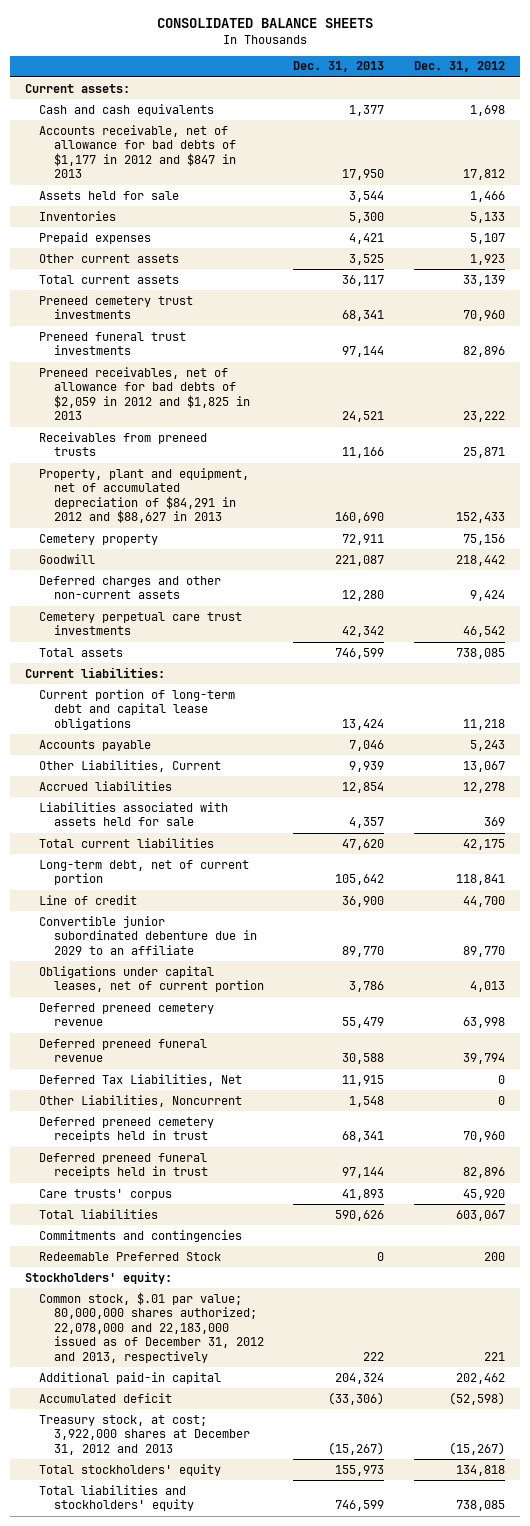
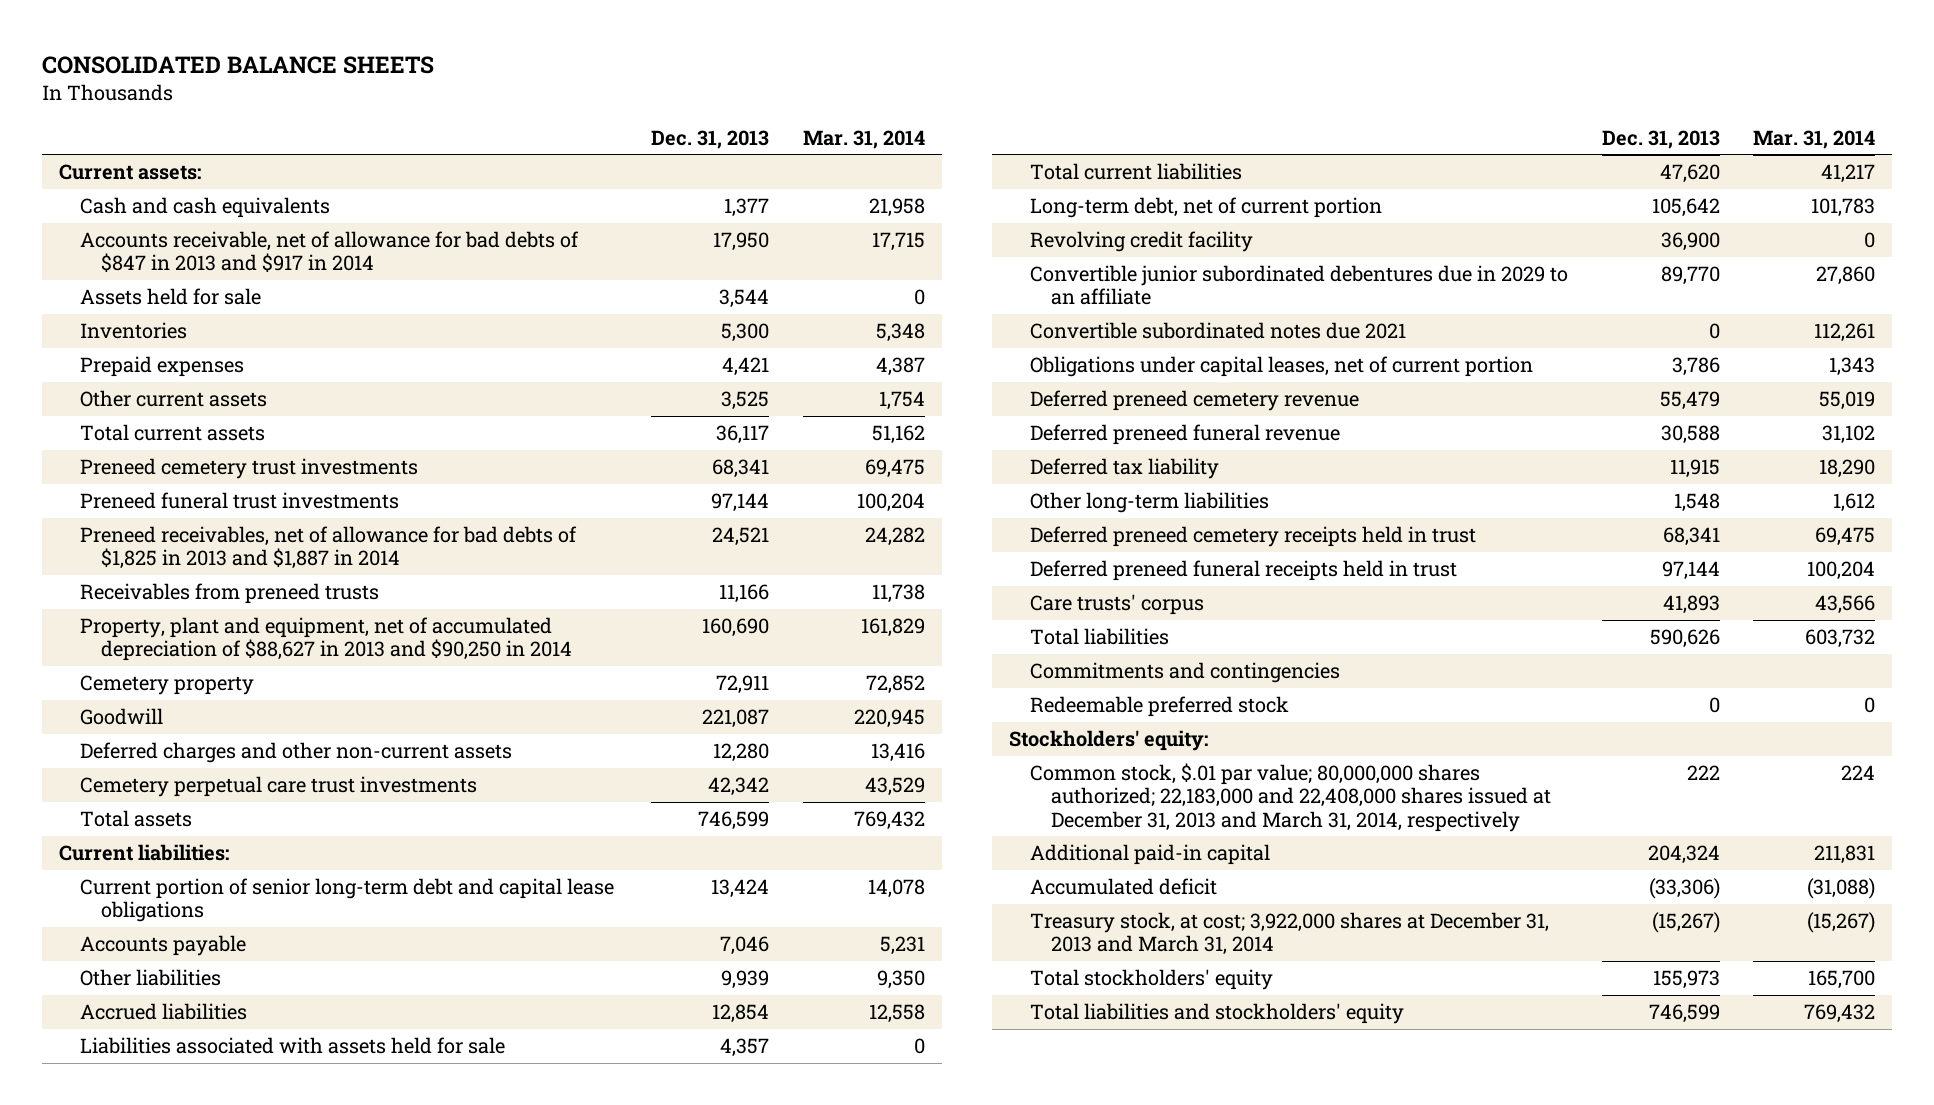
- | Dec. 31, 2013 | Dec. 31, 2012
+ | Dec. 31, 2013 | Mar. 31, 2014
- Accounts receivable, net of allowance for bad debts of $1,177 in 2012 and $847 in 2013 | 17,950 | 17,812
+ Accounts receivable, net of allowance for bad debts of $847 in 2013 and $917 in 2014 | 17,950 | 17,715
- Preneed receivables, net of allowance for bad debts of $2,059 in 2012 and $1,825 in 2013 | 24,521 | 23,222
+ Preneed receivables, net of allowance for bad debts of $1,825 in 2013 and $1,887 in 2014 | 24,521 | 24,282
- Property, plant and equipment, net of accumulated depreciation of $84,291 in 2012 and $88,627 in 2013 | 160,690 | 152,433
+ Property, plant and equipment, net of accumulated depreciation of $88,627 in 2013 and $90,250 in 2014 | 160,690 | 161,829
- Current portion of long-term debt and capital lease obligations | 13,424 | 11,218
+ Current portion of senior long-term debt and capital lease obligations | 13,424 | 14,078
- Other Liabilities, Current | 9,939 | 13,067
+ Other liabilities | 9,939 | 9,350
- Line of credit | 36,900 | 44,700
- Convertible junior subordinated debenture due in 2029 to an affiliate | 89,770 | 89,770
+ Revolving credit facility | 36,900 | 0
+ Convertible junior subordinated debentures due in 2029 to an affiliate | 89,770 | 27,860
+ Convertible subordinated notes due 2021 | 0 | 112,261
- Deferred Tax Liabilities, Net | 11,915 | 0
- Other Liabilities, Noncurrent | 1,548 | 0
+ Deferred tax liability | 11,915 | 18,290
+ Other long-term liabilities | 1,548 | 1,612
- Redeemable Preferred Stock | 0 | 200
+ Redeemable preferred stock | 0 | 0
- Common stock, $.01 par value; 80,000,000 shares authorized; 22,078,000 and 22,183,000 issued as of December 31, 2012 and 2013, respectively | 222 | 221
+ Common stock, $.01 par value; 80,000,000 shares authorized; 22,183,000 and 22,408,000 shares issued at December 31, 2013 and March 31, 2014, respectively | 222 | 224
- Treasury stock, at cost; 3,922,000 shares at December 31, 2012 and 2013 | (15,267) | (15,267)
+ Treasury stock, at cost; 3,922,000 shares at December 31, 2013 and March 31, 2014 | (15,267) | (15,267)

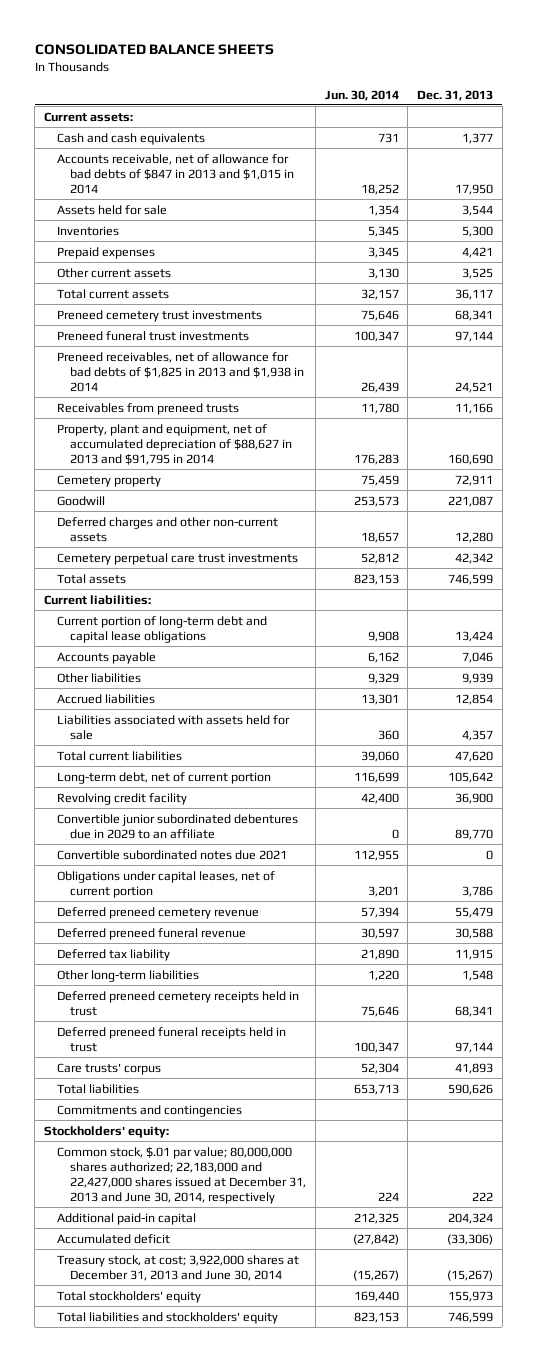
- | Dec. 31, 2013 | Mar. 31, 2014
+ | Jun. 30, 2014 | Dec. 31, 2013
- Accounts receivable, net of allowance for bad debts of $847 in 2013 and $917 in 2014 | 17,950 | 17,715
+ Accounts receivable, net of allowance for bad debts of $847 in 2013 and $1,015 in 2014 | 18,252 | 17,950
- Preneed receivables, net of allowance for bad debts of $1,825 in 2013 and $1,887 in 2014 | 24,521 | 24,282
+ Preneed receivables, net of allowance for bad debts of $1,825 in 2013 and $1,938 in 2014 | 26,439 | 24,521
- Property, plant and equipment, net of accumulated depreciation of $88,627 in 2013 and $90,250 in 2014 | 160,690 | 161,829
+ Property, plant and equipment, net of accumulated depreciation of $88,627 in 2013 and $91,795 in 2014 | 176,283 | 160,690
- Current portion of senior long-term debt and capital lease obligations | 13,424 | 14,078
+ Current portion of long-term debt and capital lease obligations | 9,908 | 13,424
- Redeemable preferred stock | 0 | 0
- Common stock, $.01 par value; 80,000,000 shares authorized; 22,183,000 and 22,408,000 shares issued at December 31, 2013 and March 31, 2014, respectively | 222 | 224
+ Common stock, $.01 par value; 80,000,000 shares authorized; 22,183,000 and 22,427,000 shares issued at December 31, 2013 and June 30, 2014, respectively | 224 | 222
- Treasury stock, at cost; 3,922,000 shares at December 31, 2013 and March 31, 2014 | (15,267) | (15,267)
+ Treasury stock, at cost; 3,922,000 shares at December 31, 2013 and June 30, 2014 | (15,267) | (15,267)

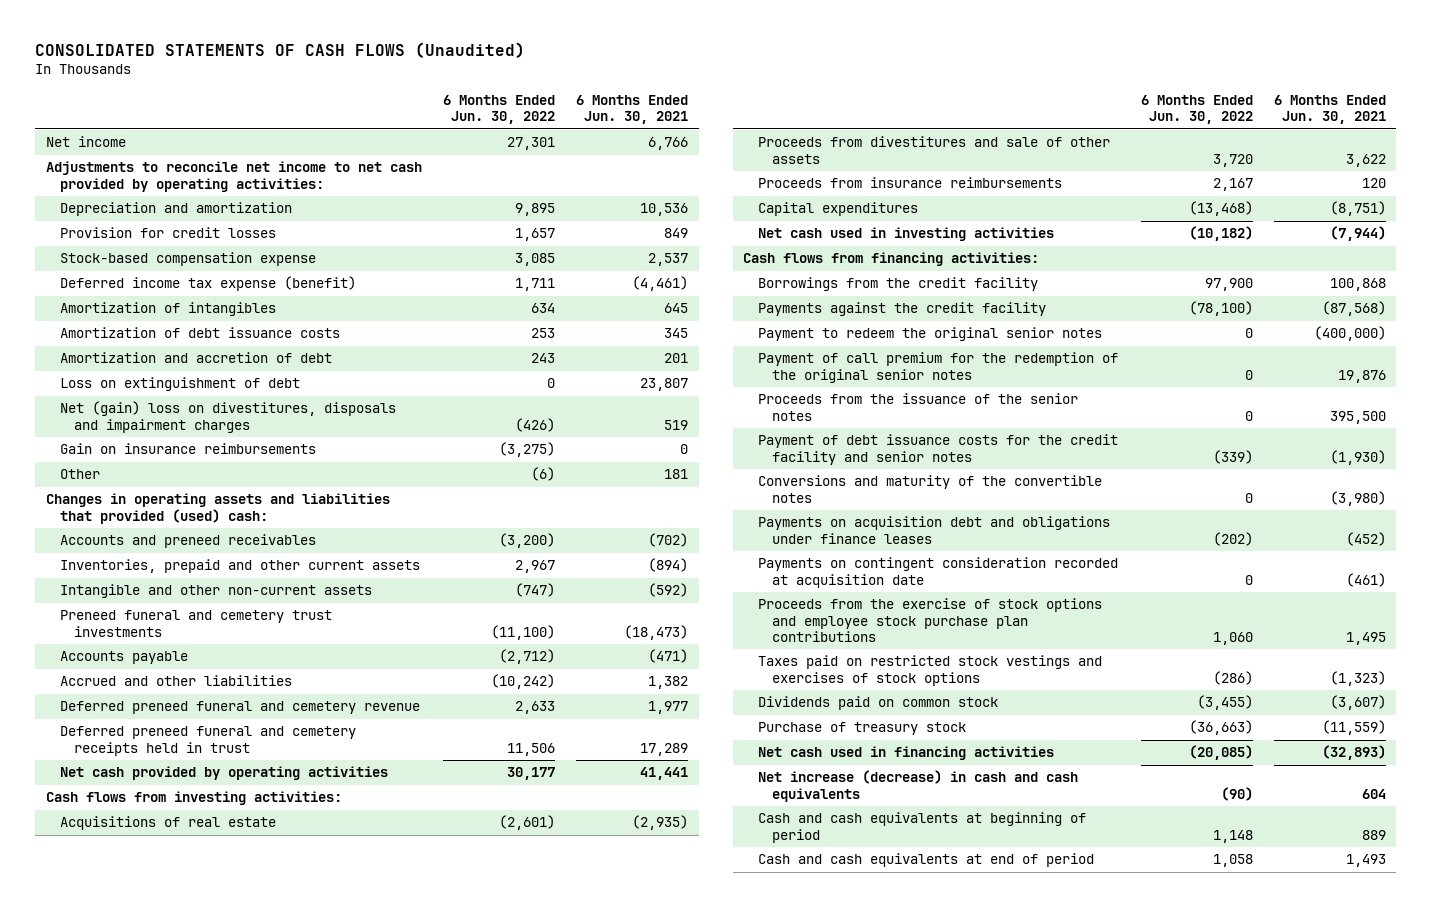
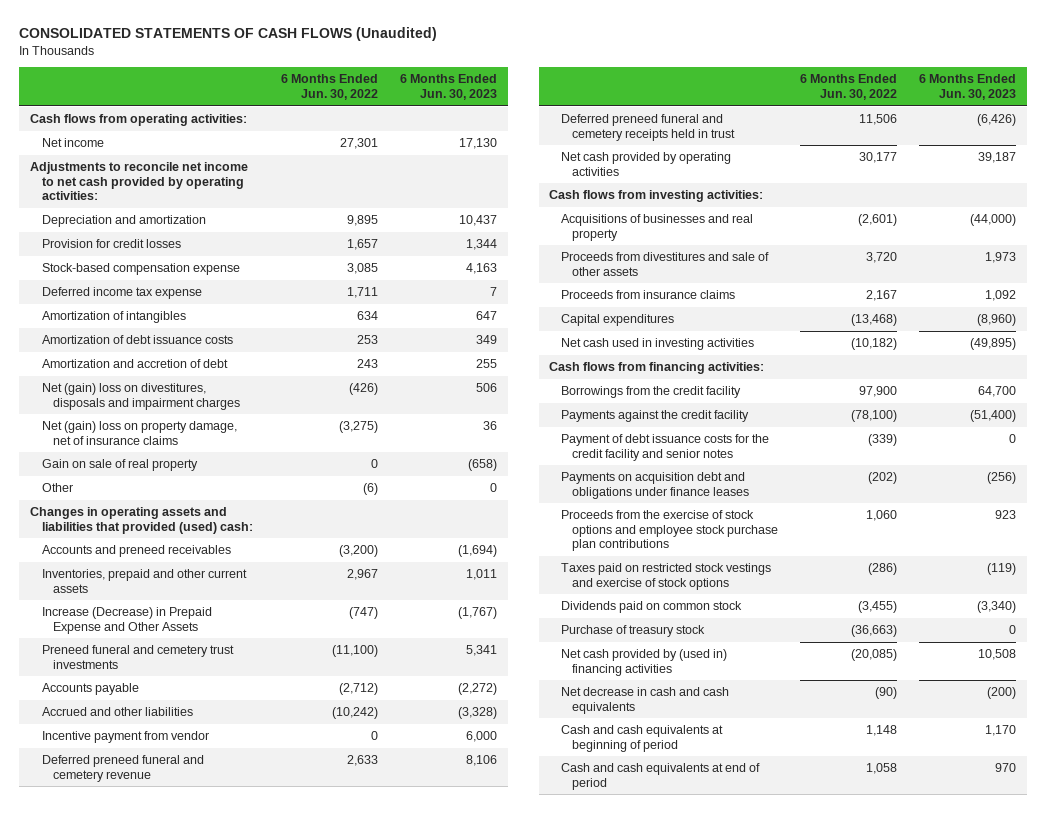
- | 6 Months Ended Jun. 30, 2022 | 6 Months Ended Jun. 30, 2021
+ | 6 Months Ended Jun. 30, 2022 | 6 Months Ended Jun. 30, 2023
+ Cash flows from operating activities:
- Deferred income tax expense (benefit) | 1,711 | (4,461)
+ Deferred income tax expense | 1,711 | 7
- Loss on extinguishment of debt | 0 | 23,807
- Gain on insurance reimbursements | (3,275) | 0
+ Net (gain) loss on property damage, net of insurance claims | (3,275) | 36
+ Gain on sale of real property | 0 | (658)
- Intangible and other non-current assets | (747) | (592)
+ Increase (Decrease) in Prepaid Expense and Other Assets | (747) | (1,767)
+ Incentive payment from vendor | 0 | 6,000
- Acquisitions of real estate | (2,601) | (2,935)
+ Acquisitions of businesses and real property | (2,601) | (44,000)
- Proceeds from insurance reimbursements | 2,167 | 120
+ Proceeds from insurance claims | 2,167 | 1,092
- Payment to redeem the original senior notes | 0 | (400,000)
- Payment of call premium for the redemption of the original senior notes | 0 | 19,876
- Proceeds from the issuance of the senior notes | 0 | 395,500
- Conversions and maturity of the convertible notes | 0 | (3,980)
- Payments on contingent consideration recorded at acquisition date | 0 | (461)
- Taxes paid on restricted stock vestings and exercises of stock options | (286) | (1,323)
+ Taxes paid on restricted stock vestings and exercise of stock options | (286) | (119)
- Net cash used in financing activities | (20,085) | (32,893)
- Net increase (decrease) in cash and cash equivalents | (90) | 604
+ Net cash provided by (used in) financing activities | (20,085) | 10,508
+ Net decrease in cash and cash equivalents | (90) | (200)

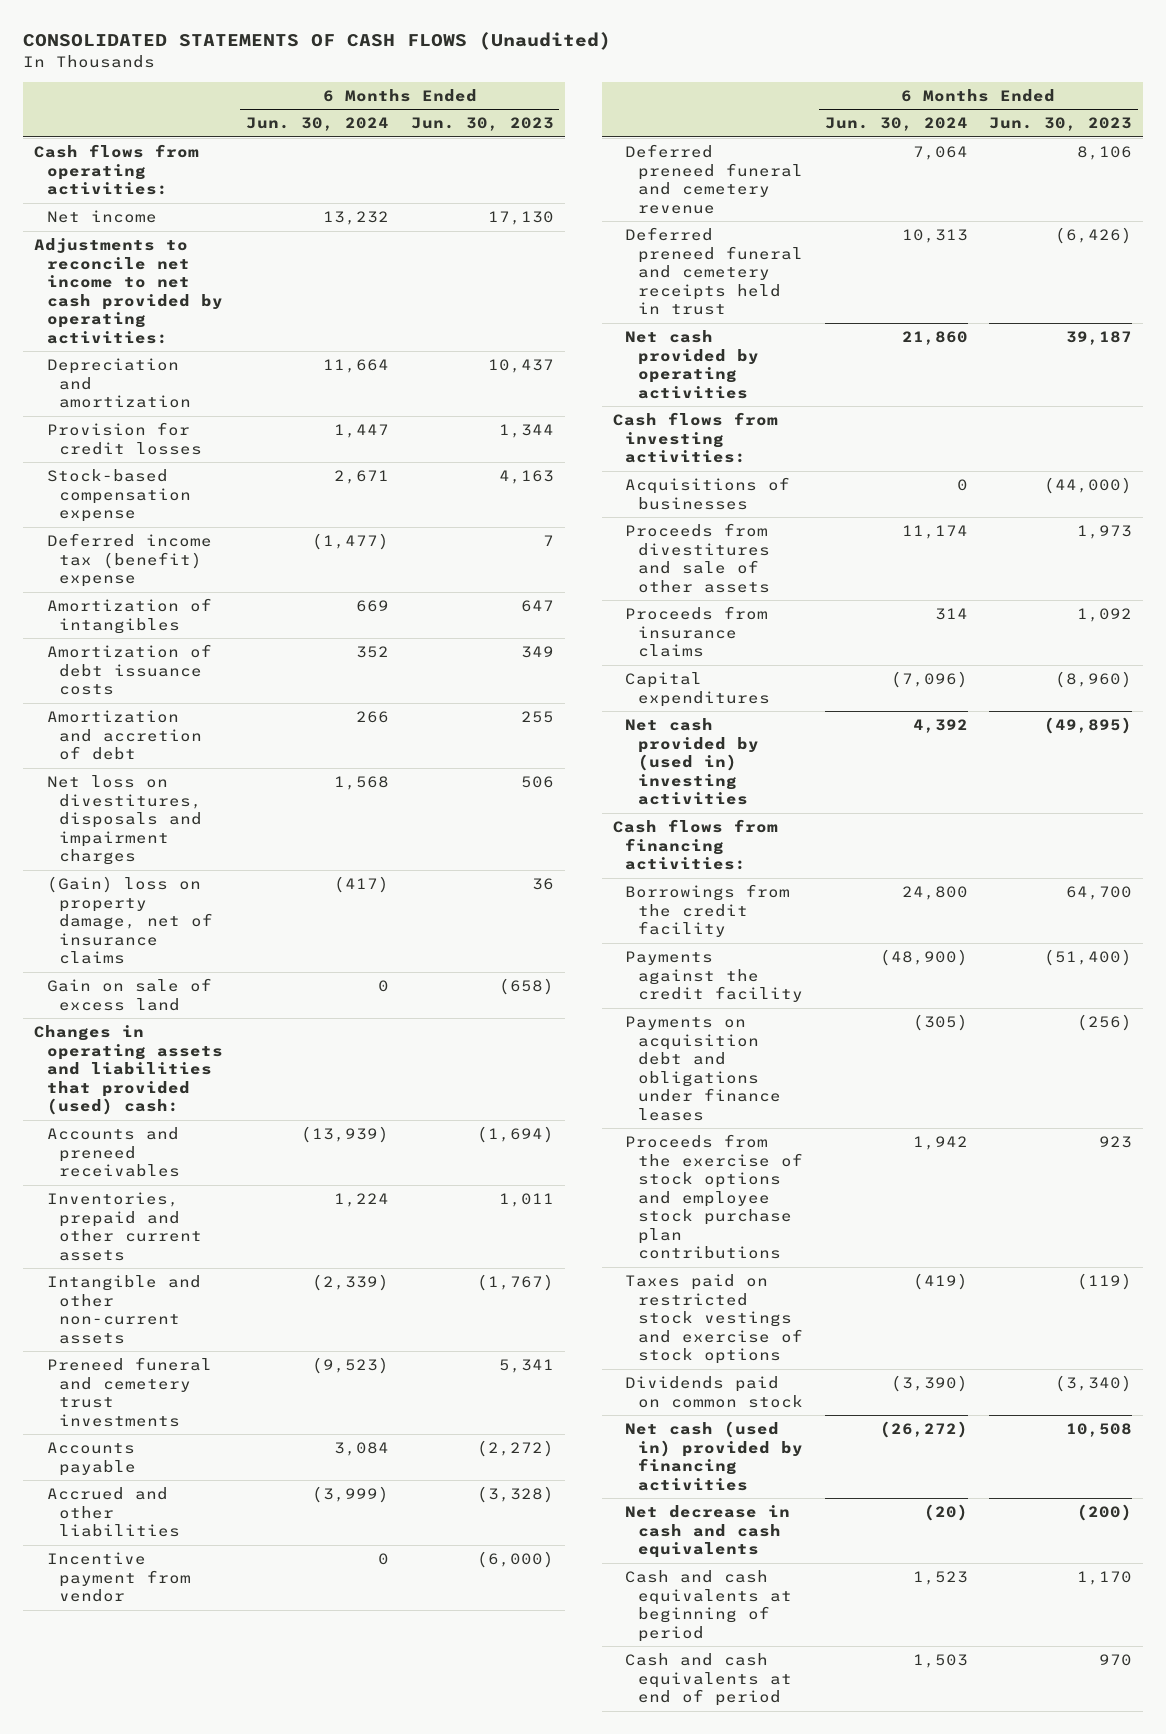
- | 6 Months Ended Jun. 30, 2022 | 6 Months Ended Jun. 30, 2023
+ | 6 Months Ended Jun. 30, 2024 | 6 Months Ended Jun. 30, 2023
- Deferred income tax expense | 1,711 | 7
+ Deferred income tax (benefit) expense | (1,477) | 7
- Net (gain) loss on divestitures, disposals and impairment charges | (426) | 506
- Net (gain) loss on property damage, net of insurance claims | (3,275) | 36
- Gain on sale of real property | 0 | (658)
- Other | (6) | 0
+ Net loss on divestitures, disposals and impairment charges | 1,568 | 506
+ (Gain) loss on property damage, net of insurance claims | (417) | 36
+ Gain on sale of excess land | 0 | (658)
- Increase (Decrease) in Prepaid Expense and Other Assets | (747) | (1,767)
+ Intangible and other non-current assets | (2,339) | (1,767)
- Incentive payment from vendor | 0 | 6,000
+ Incentive payment from vendor | 0 | (6,000)
- Acquisitions of businesses and real property | (2,601) | (44,000)
+ Acquisitions of businesses | 0 | (44,000)
- Net cash used in investing activities | (10,182) | (49,895)
+ Net cash provided by (used in) investing activities | 4,392 | (49,895)
- Payment of debt issuance costs for the credit facility and senior notes | (339) | 0
- Purchase of treasury stock | (36,663) | 0
- Net cash provided by (used in) financing activities | (20,085) | 10,508
+ Net cash (used in) provided by financing activities | (26,272) | 10,508

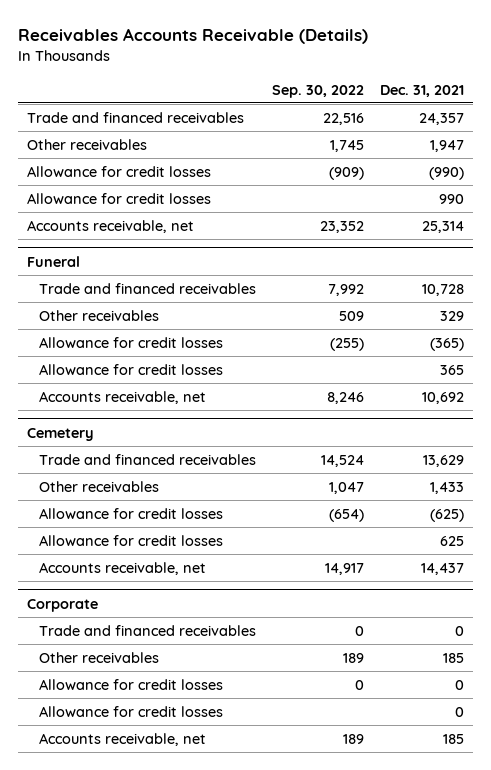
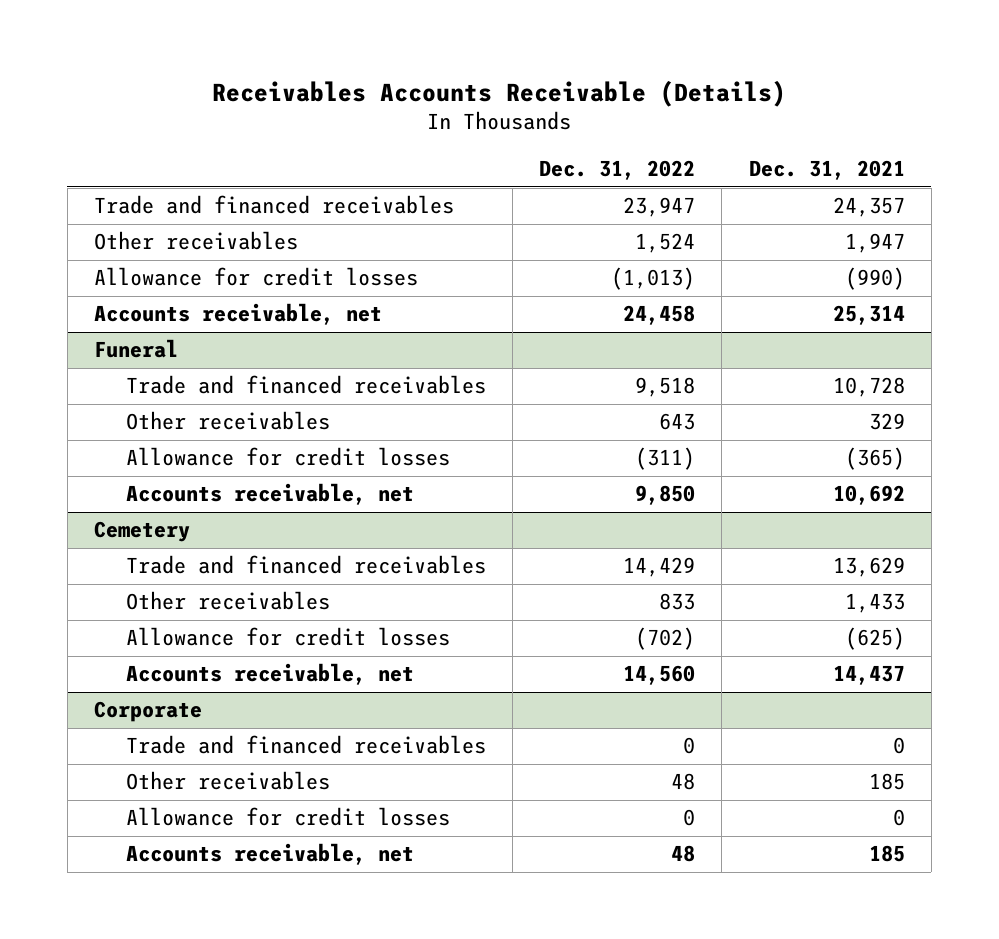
- | Sep. 30, 2022 | Dec. 31, 2021
+ | Dec. 31, 2022 | Dec. 31, 2021
- Allowance for credit losses | | 990
@ Funeral
- Allowance for credit losses | | 365
@ Cemetery
- Allowance for credit losses | | 625
@ Corporate
- Allowance for credit losses | | 0

